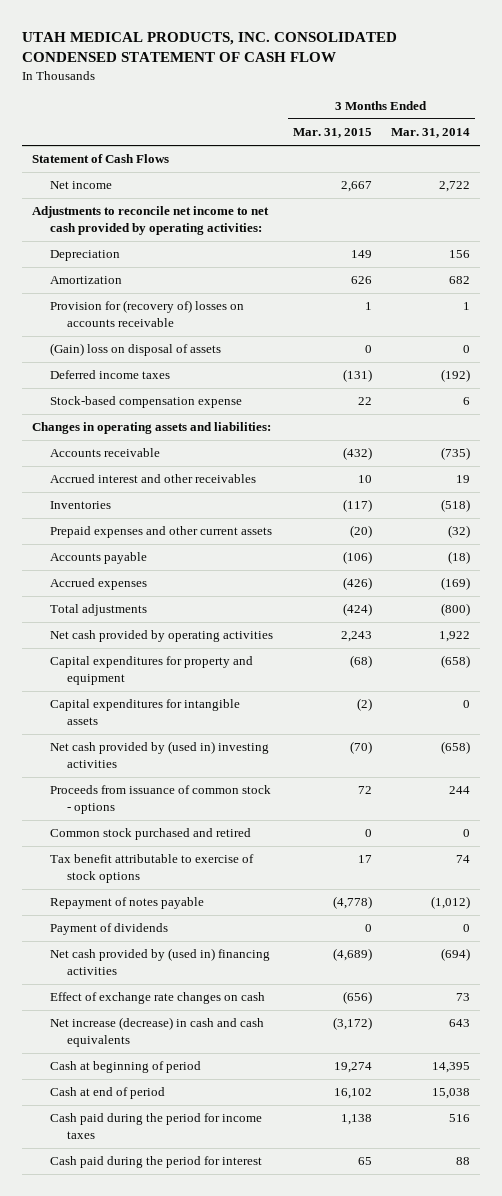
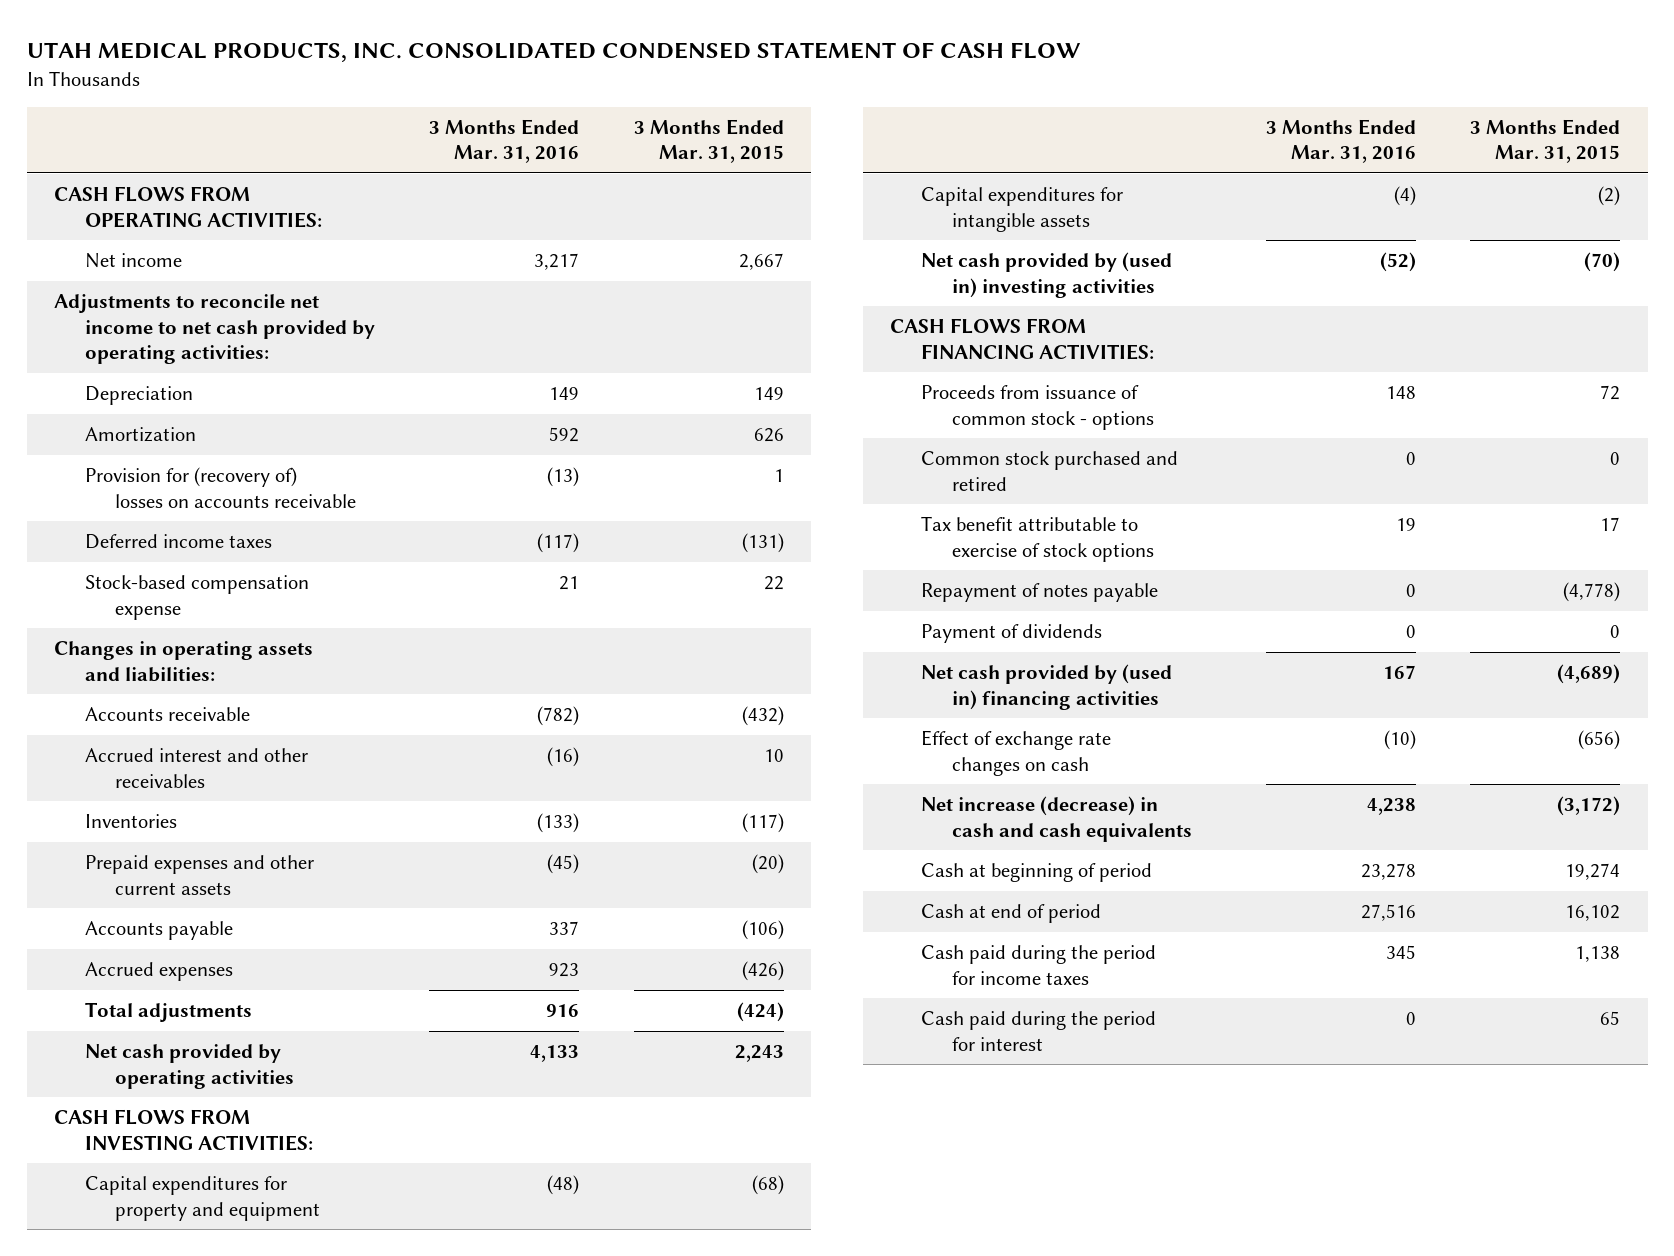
- | 3 Months Ended Mar. 31, 2015 | 3 Months Ended Mar. 31, 2014
+ | 3 Months Ended Mar. 31, 2016 | 3 Months Ended Mar. 31, 2015
- Statement of Cash Flows
+ CASH FLOWS FROM OPERATING ACTIVITIES:
- (Gain) loss on disposal of assets | 0 | 0
+ CASH FLOWS FROM INVESTING ACTIVITIES:
+ CASH FLOWS FROM FINANCING ACTIVITIES:

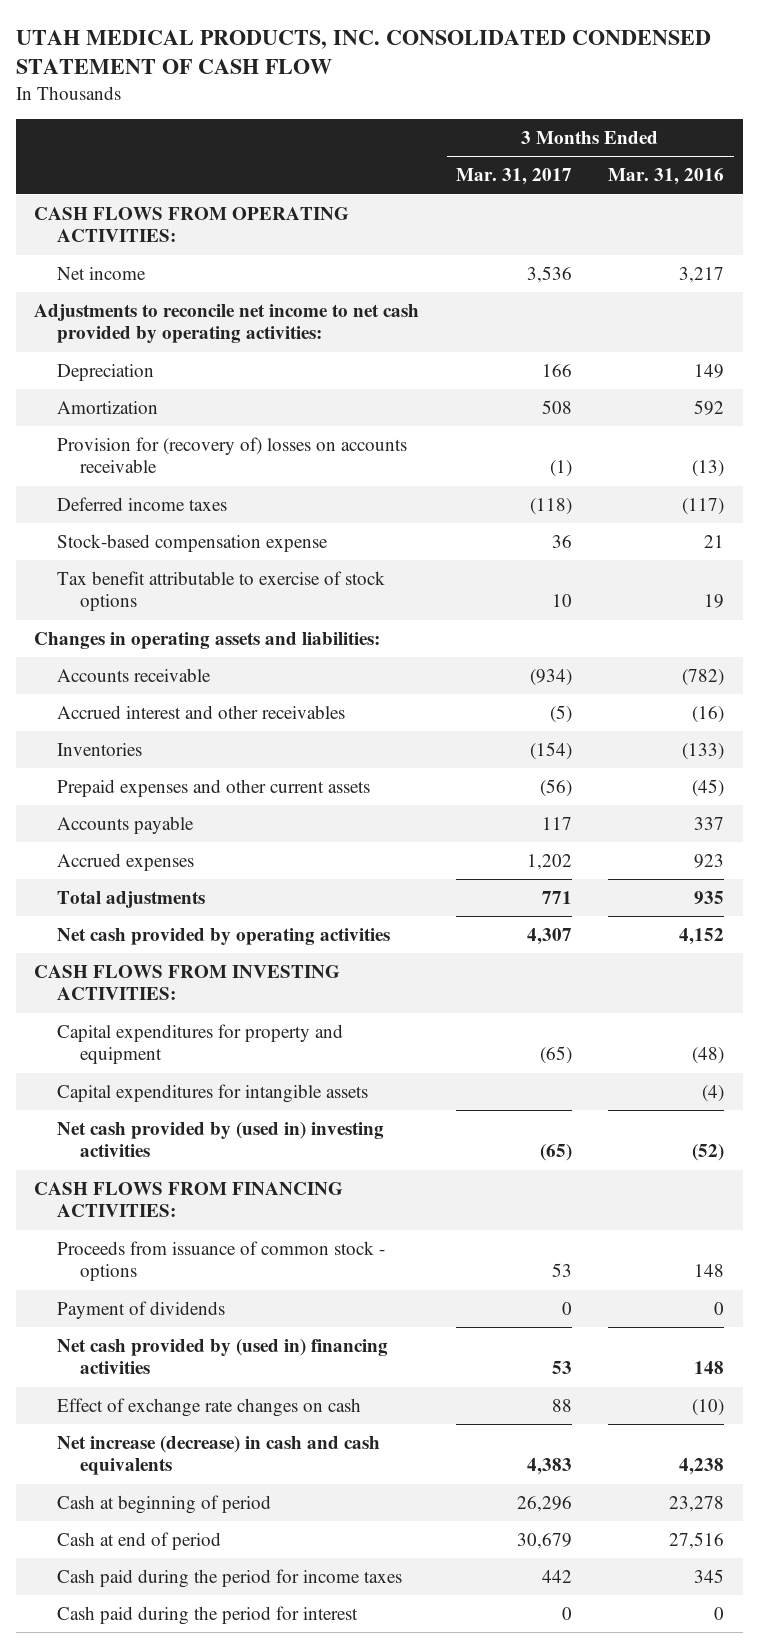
- | 3 Months Ended Mar. 31, 2016 | 3 Months Ended Mar. 31, 2015
+ | 3 Months Ended Mar. 31, 2017 | 3 Months Ended Mar. 31, 2016
moved up: Tax benefit attributable to exercise of stock options | 10 | 19
- Total adjustments | 916 | (424)
- Net cash provided by operating activities | 4,133 | 2,243
+ Total adjustments | 771 | 935
+ Net cash provided by operating activities | 4,307 | 4,152
- Common stock purchased and retired | 0 | 0
- Repayment of notes payable | 0 | (4,778)
- Net cash provided by (used in) financing activities | 167 | (4,689)
+ Net cash provided by (used in) financing activities | 53 | 148

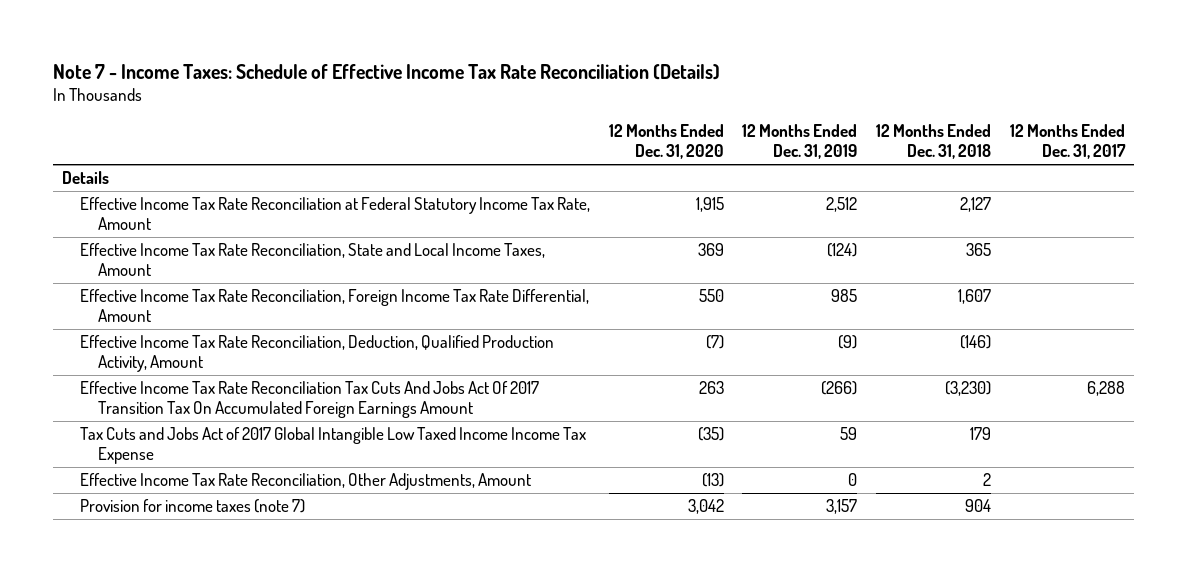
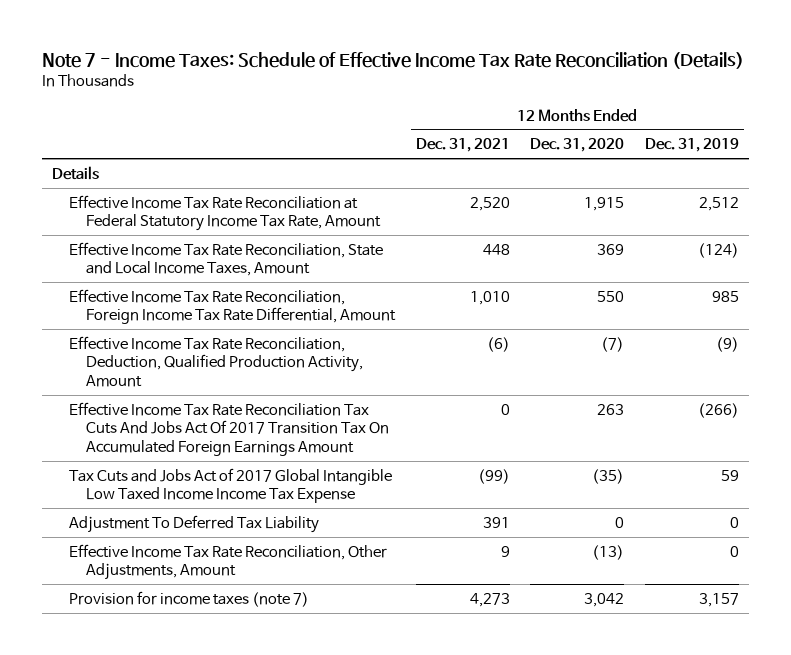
- | 12 Months Ended Dec. 31, 2020 | 12 Months Ended Dec. 31, 2019 | 12 Months Ended Dec. 31, 2018 | 12 Months Ended Dec. 31, 2017
+ | 12 Months Ended Dec. 31, 2021 | 12 Months Ended Dec. 31, 2020 | 12 Months Ended Dec. 31, 2019
+ Adjustment To Deferred Tax Liability | 391 | 0 | 0

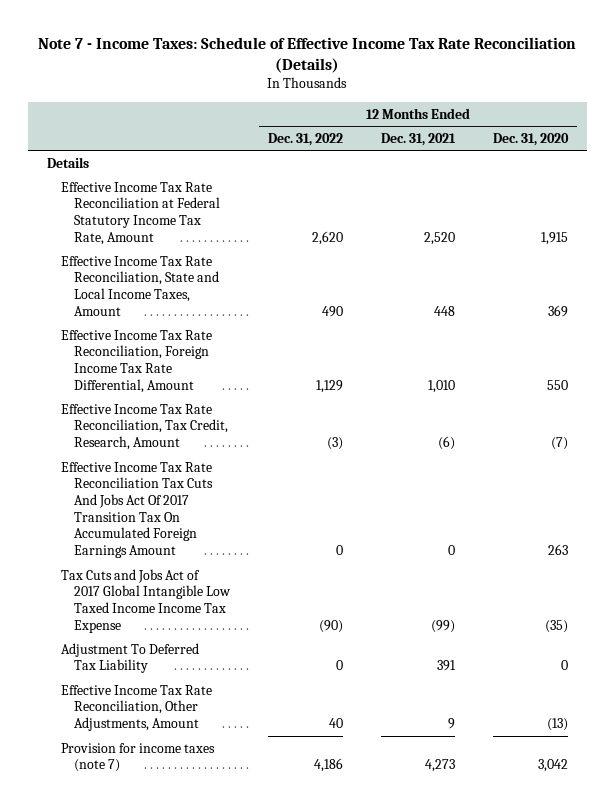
- | 12 Months Ended Dec. 31, 2021 | 12 Months Ended Dec. 31, 2020 | 12 Months Ended Dec. 31, 2019
+ | 12 Months Ended Dec. 31, 2022 | 12 Months Ended Dec. 31, 2021 | 12 Months Ended Dec. 31, 2020
- Effective Income Tax Rate Reconciliation, Deduction, Qualified Production Activity, Amount | (6) | (7) | (9)
+ Effective Income Tax Rate Reconciliation, Tax Credit, Research, Amount | (3) | (6) | (7)

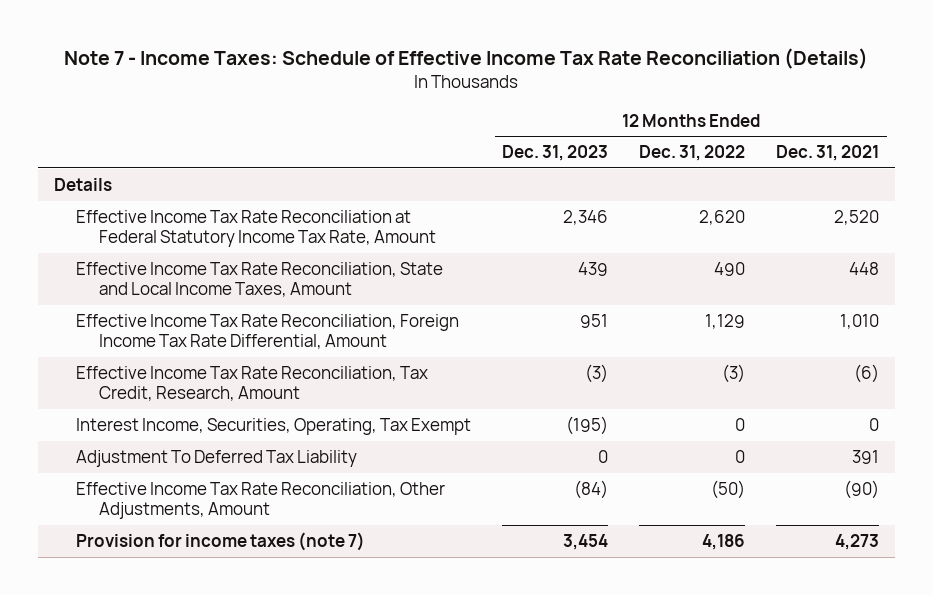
- | 12 Months Ended Dec. 31, 2022 | 12 Months Ended Dec. 31, 2021 | 12 Months Ended Dec. 31, 2020
+ | 12 Months Ended Dec. 31, 2023 | 12 Months Ended Dec. 31, 2022 | 12 Months Ended Dec. 31, 2021
- Effective Income Tax Rate Reconciliation Tax Cuts And Jobs Act Of 2017 Transition Tax On Accumulated Foreign Earnings Amount | 0 | 0 | 263
- Tax Cuts and Jobs Act of 2017 Global Intangible Low Taxed Income Income Tax Expense | (90) | (99) | (35)
+ Interest Income, Securities, Operating, Tax Exempt | (195) | 0 | 0
- Effective Income Tax Rate Reconciliation, Other Adjustments, Amount | 40 | 9 | (13)
+ Effective Income Tax Rate Reconciliation, Other Adjustments, Amount | (84) | (50) | (90)

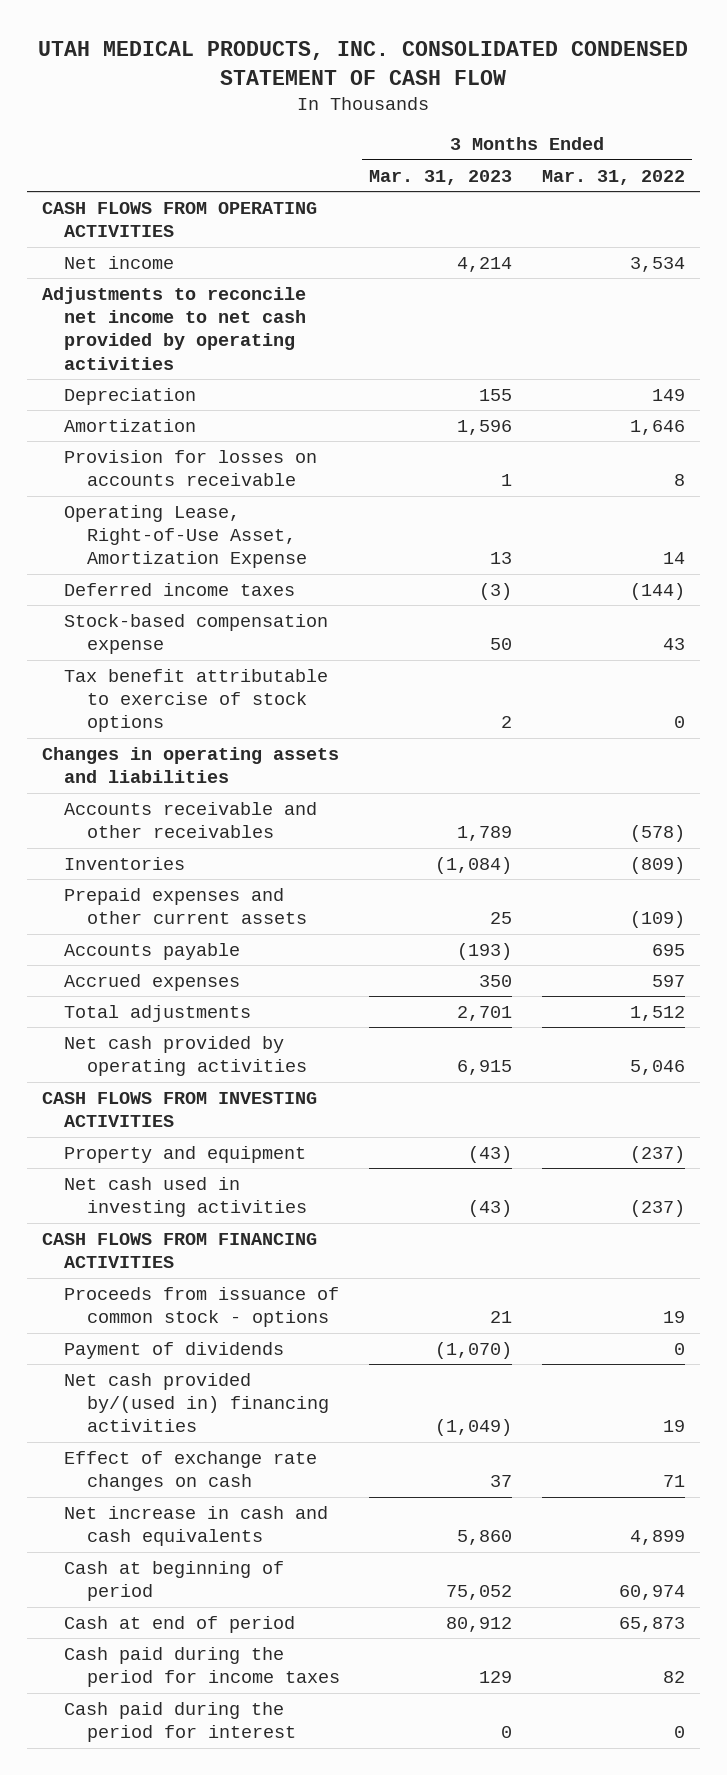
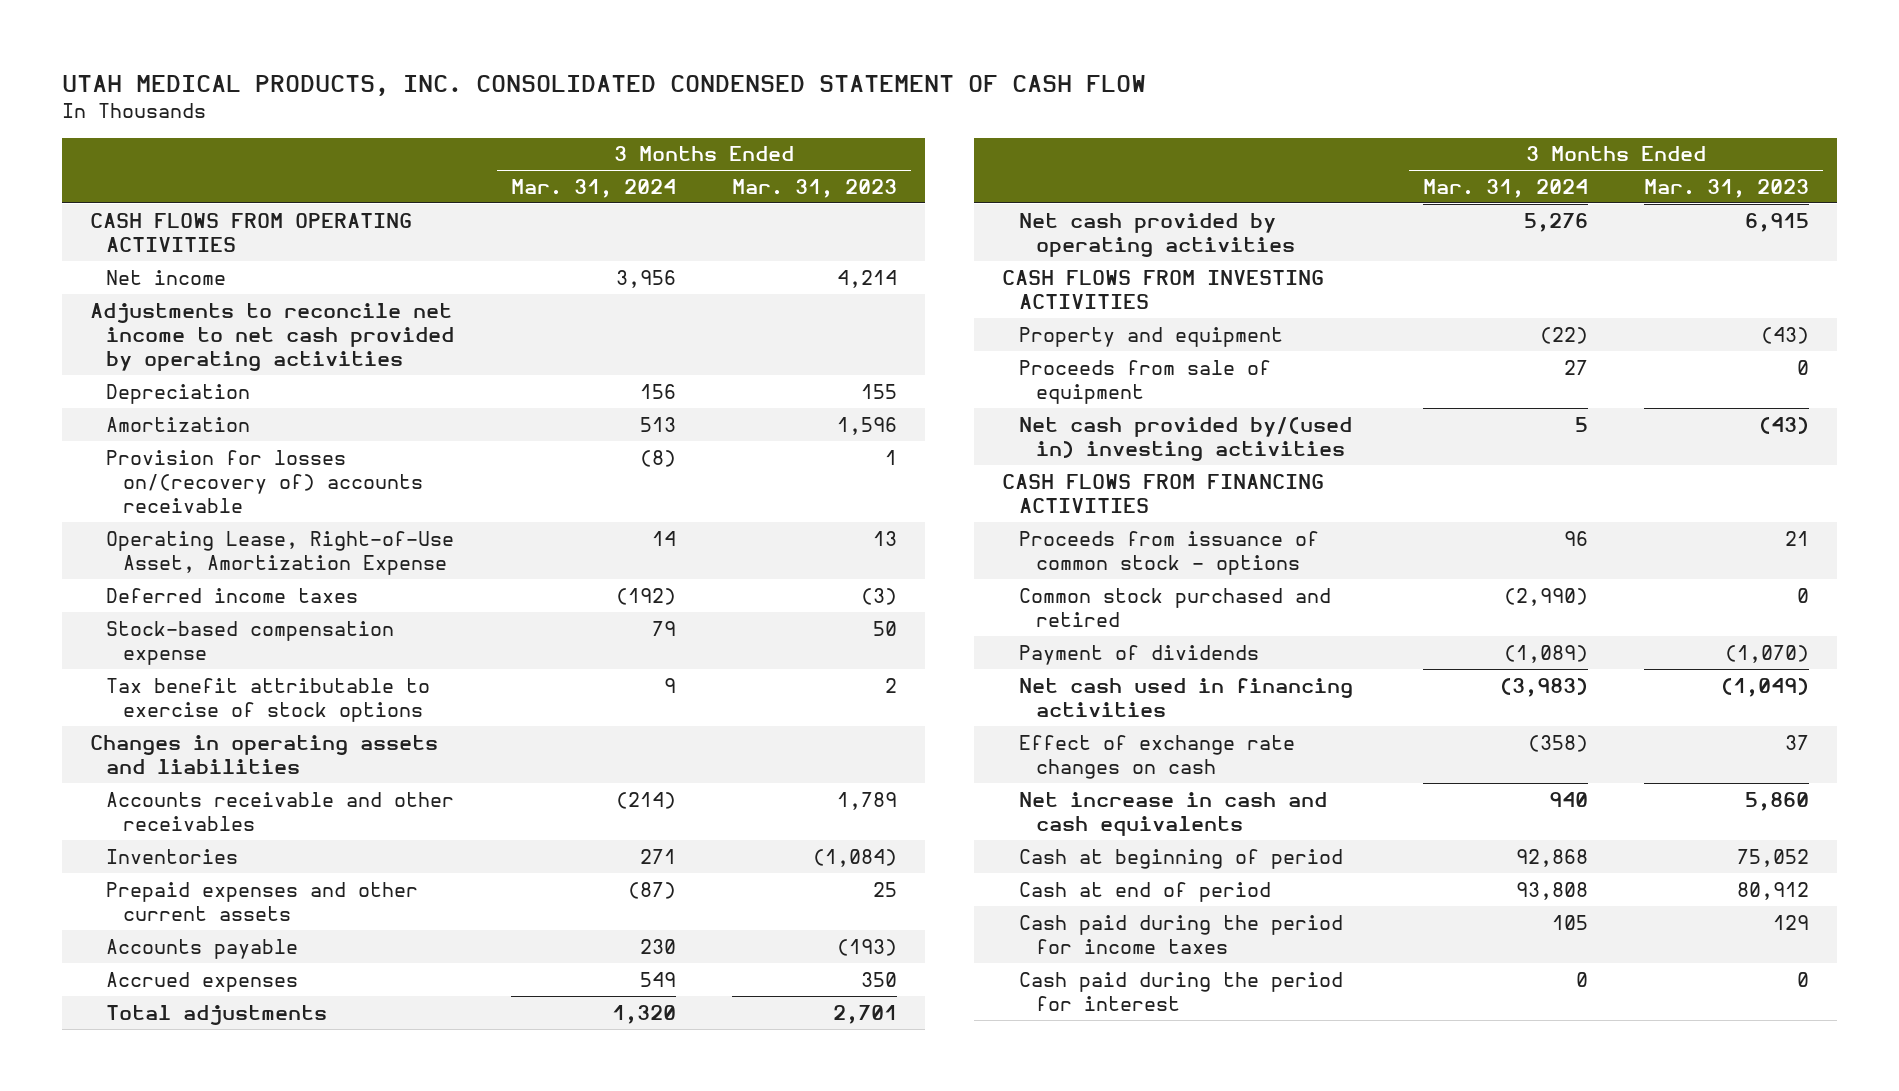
- | 3 Months Ended Mar. 31, 2023 | 3 Months Ended Mar. 31, 2022
+ | 3 Months Ended Mar. 31, 2024 | 3 Months Ended Mar. 31, 2023
- Provision for losses on accounts receivable | 1 | 8
+ Provision for losses on/(recovery of) accounts receivable | (8) | 1
- Net cash used in investing activities | (43) | (237)
+ Proceeds from sale of equipment | 27 | 0
+ Net cash provided by/(used in) investing activities | 5 | (43)
+ Common stock purchased and retired | (2,990) | 0
- Net cash provided by/(used in) financing activities | (1,049) | 19
+ Net cash used in financing activities | (3,983) | (1,049)

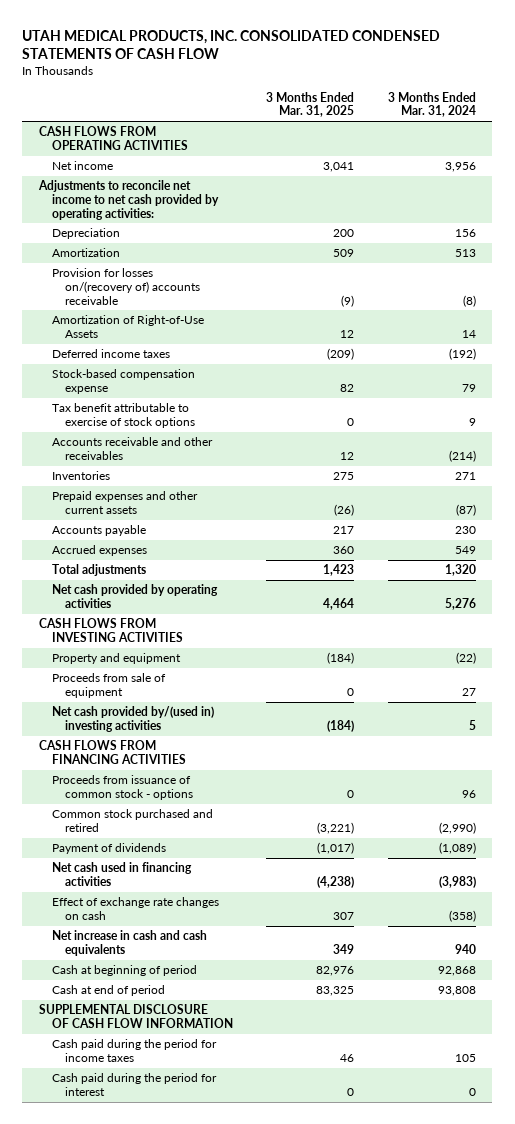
- UTAH MEDICAL PRODUCTS, INC. CONSOLIDATED CONDENSED STATEMENT OF CASH FLOW
+ UTAH MEDICAL PRODUCTS, INC. CONSOLIDATED CONDENSED STATEMENTS OF CASH FLOW
- | 3 Months Ended Mar. 31, 2024 | 3 Months Ended Mar. 31, 2023
+ | 3 Months Ended Mar. 31, 2025 | 3 Months Ended Mar. 31, 2024
- Adjustments to reconcile net income to net cash provided by operating activities
+ Adjustments to reconcile net income to net cash provided by operating activities:
- Operating Lease, Right-of-Use Asset, Amortization Expense | 14 | 13
+ Amortization of Right-of-Use Assets | 12 | 14
- Changes in operating assets and liabilities
+ SUPPLEMENTAL DISCLOSURE OF CASH FLOW INFORMATION

